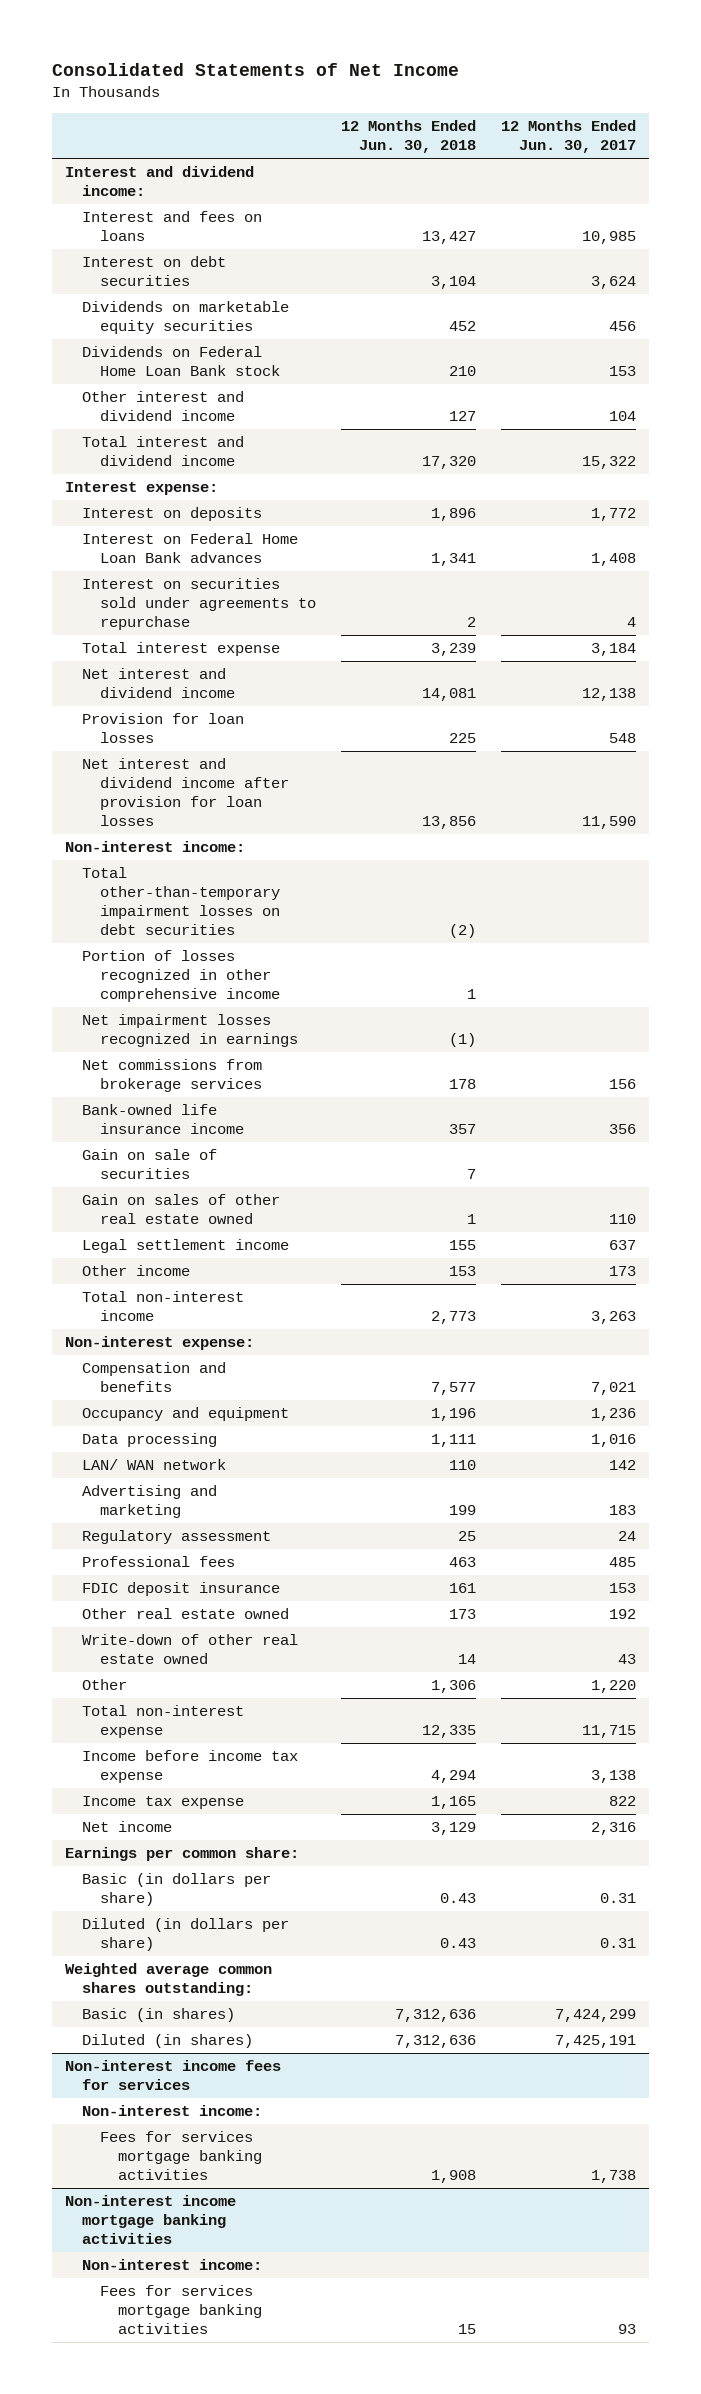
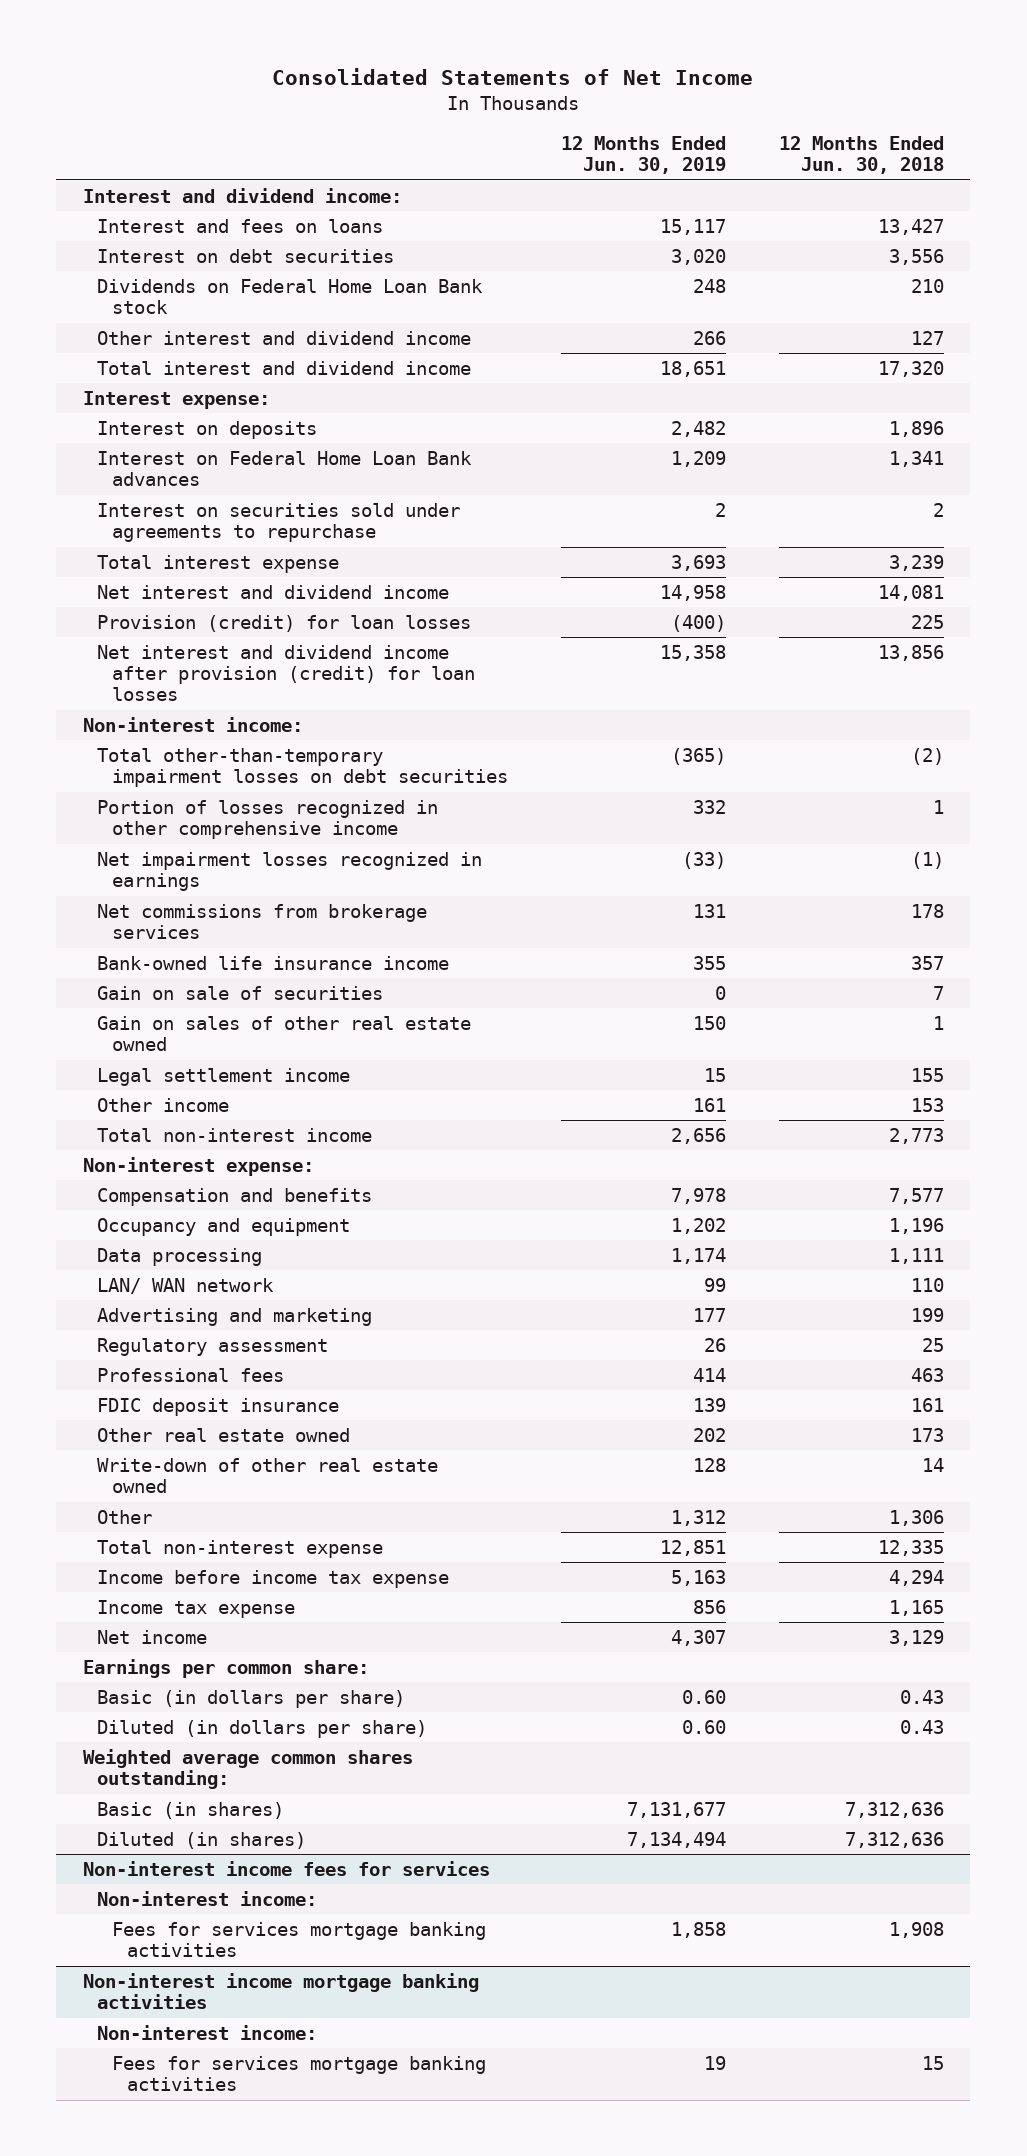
- | 12 Months Ended Jun. 30, 2018 | 12 Months Ended Jun. 30, 2017
+ | 12 Months Ended Jun. 30, 2019 | 12 Months Ended Jun. 30, 2018
- Interest on debt securities | 3,104 | 3,624
- Dividends on marketable equity securities | 452 | 456
+ Interest on debt securities | 3,020 | 3,556
- Provision for loan losses | 225 | 548
- Net interest and dividend income after provision for loan losses | 13,856 | 11,590
+ Provision (credit) for loan losses | (400) | 225
+ Net interest and dividend income after provision (credit) for loan losses | 15,358 | 13,856

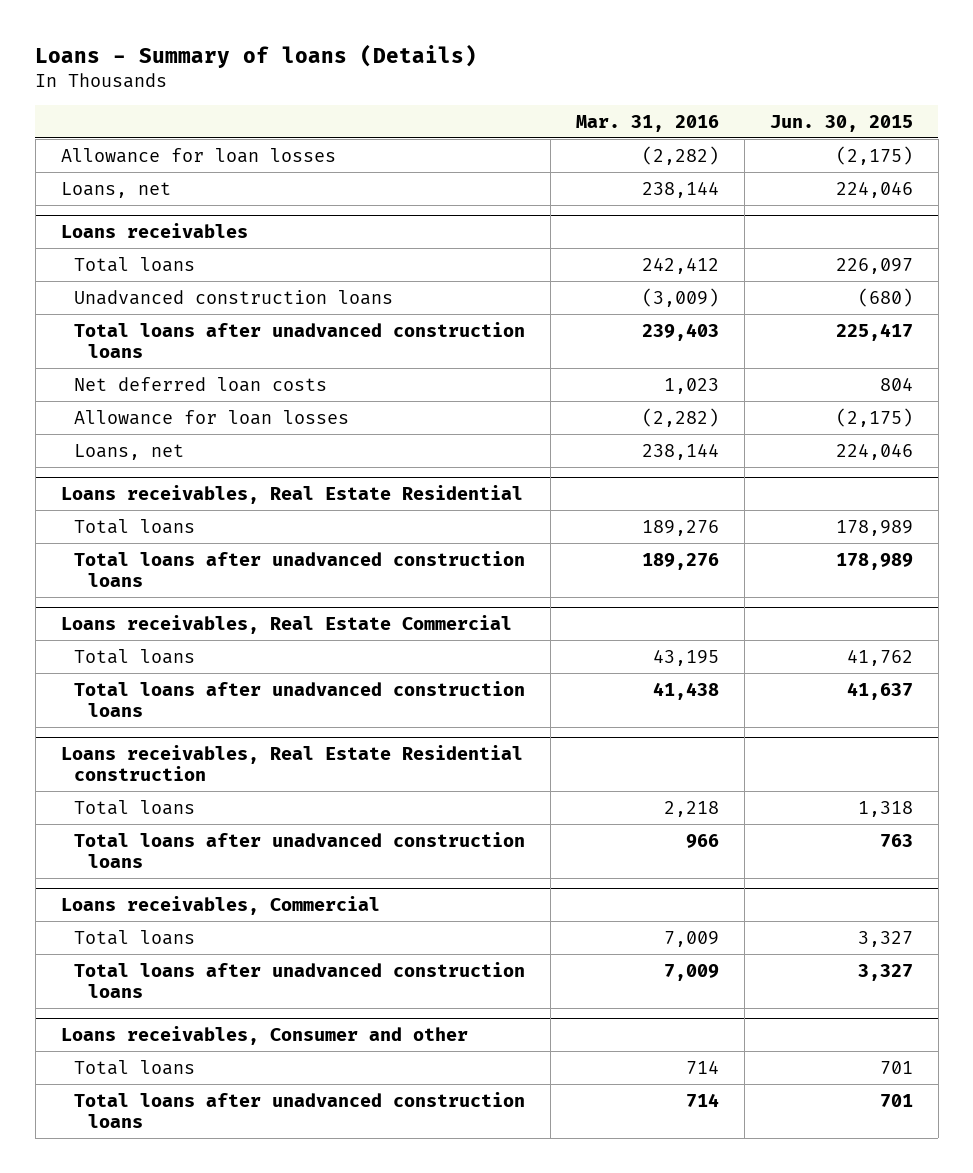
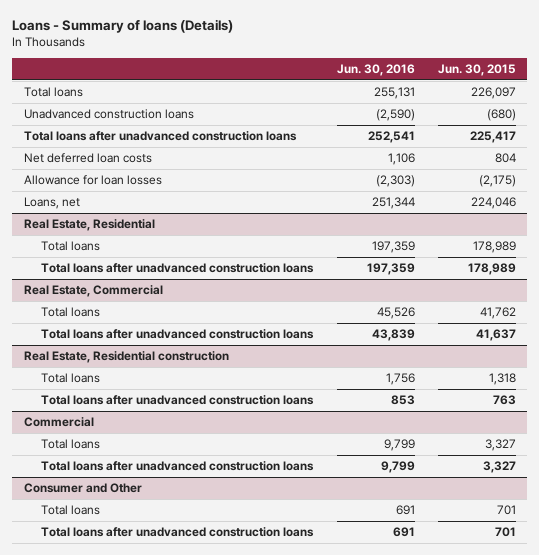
- | Mar. 31, 2016 | Jun. 30, 2015
+ | Jun. 30, 2016 | Jun. 30, 2015
- Allowance for loan losses | (2,282) | (2,175)
- Loans, net | 238,144 | 224,046
- Loans receivables
- Loans receivables, Real Estate Residential
+ Real Estate, Residential
- Loans receivables, Real Estate Commercial
+ Real Estate, Commercial
- Loans receivables, Real Estate Residential construction
+ Real Estate, Residential construction
- Loans receivables, Commercial
+ Commercial
- Loans receivables, Consumer and other
+ Consumer and Other

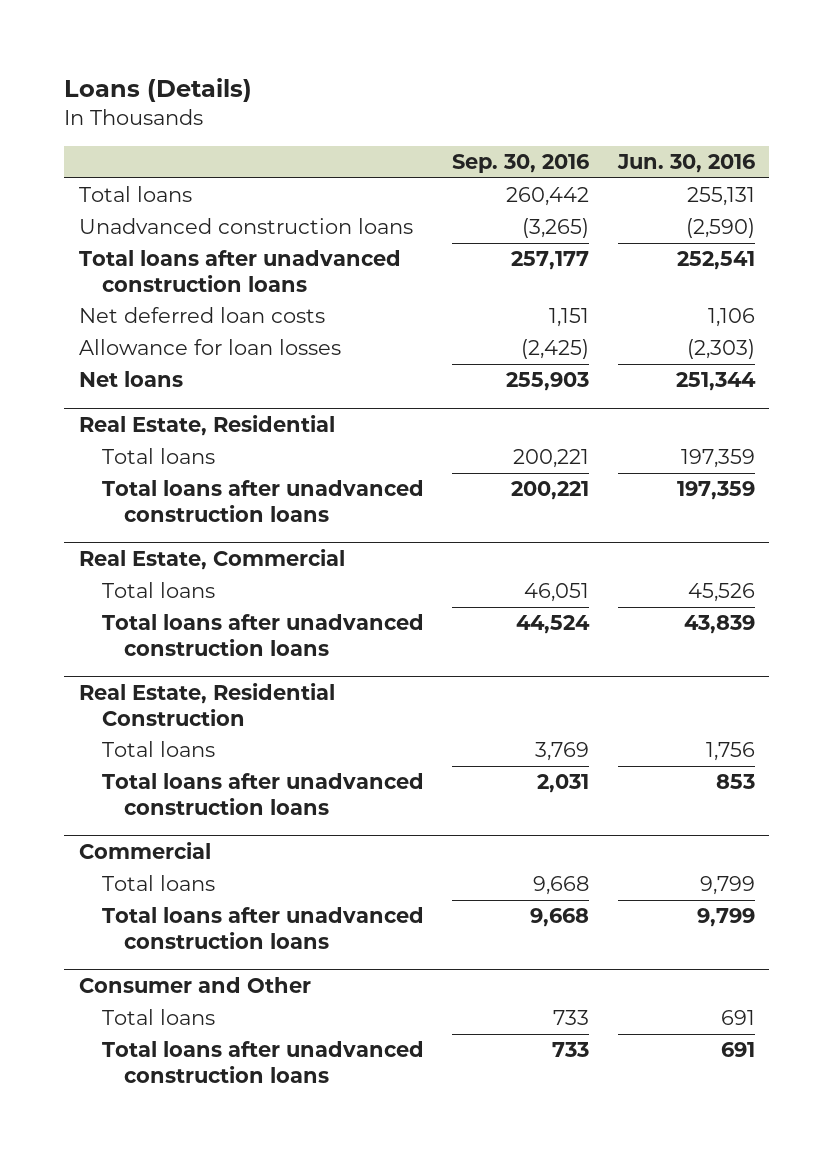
- Loans - Summary of loans (Details)
+ Loans (Details)
- | Jun. 30, 2016 | Jun. 30, 2015
+ | Sep. 30, 2016 | Jun. 30, 2016
- Loans, net | 251,344 | 224,046
+ Net loans | 255,903 | 251,344
- Real Estate, Residential construction
+ Real Estate, Residential Construction

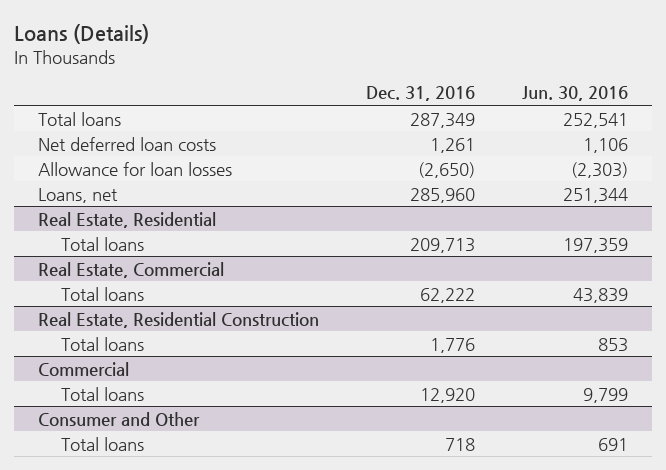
- | Sep. 30, 2016 | Jun. 30, 2016
+ | Dec. 31, 2016 | Jun. 30, 2016
- Total loans | 260,442 | 255,131
- Unadvanced construction loans | (3,265) | (2,590)
- Total loans after unadvanced construction loans | 257,177 | 252,541
+ Total loans | 287,349 | 252,541
- Net loans | 255,903 | 251,344
+ Loans, net | 285,960 | 251,344
@ Real Estate, Residential
- Total loans after unadvanced construction loans | 200,221 | 197,359
@ Real Estate, Commercial
- Total loans | 46,051 | 45,526
- Total loans after unadvanced construction loans | 44,524 | 43,839
+ Total loans | 62,222 | 43,839
@ Real Estate, Residential Construction
- Total loans | 3,769 | 1,756
- Total loans after unadvanced construction loans | 2,031 | 853
+ Total loans | 1,776 | 853
@ Commercial
- Total loans after unadvanced construction loans | 9,668 | 9,799
@ Consumer and Other
- Total loans after unadvanced construction loans | 733 | 691

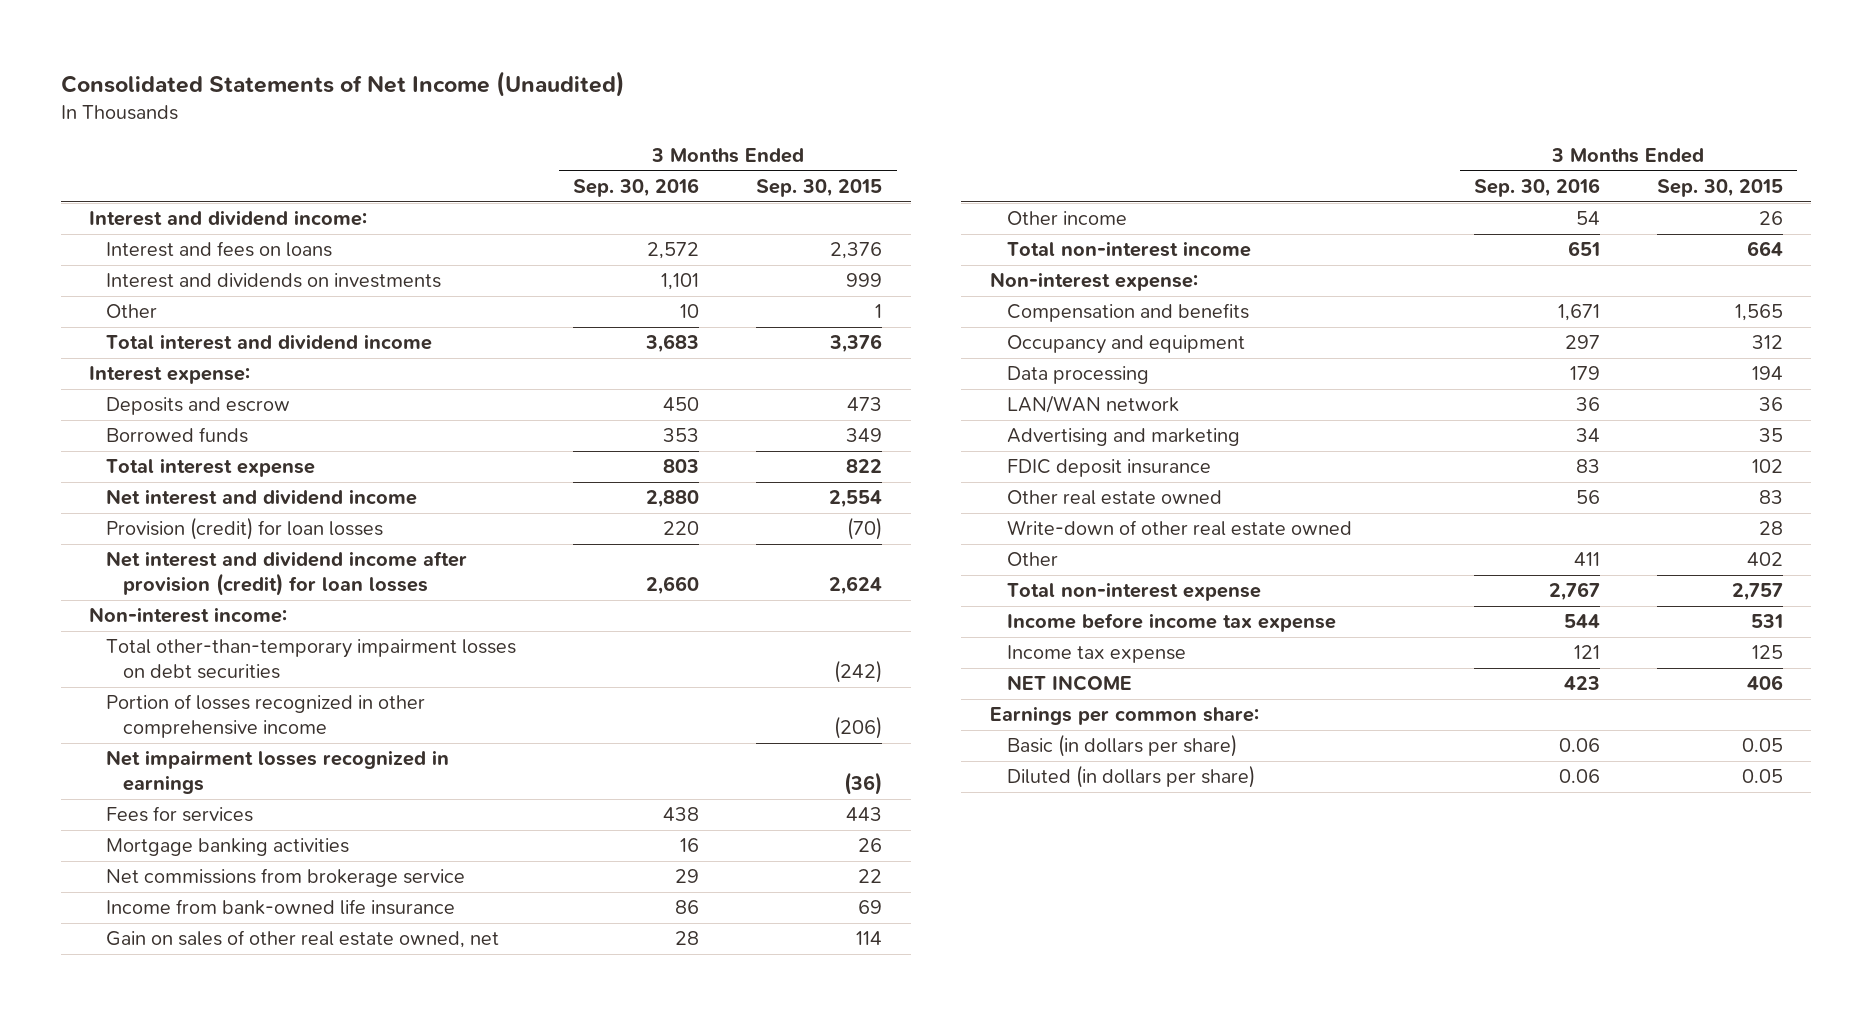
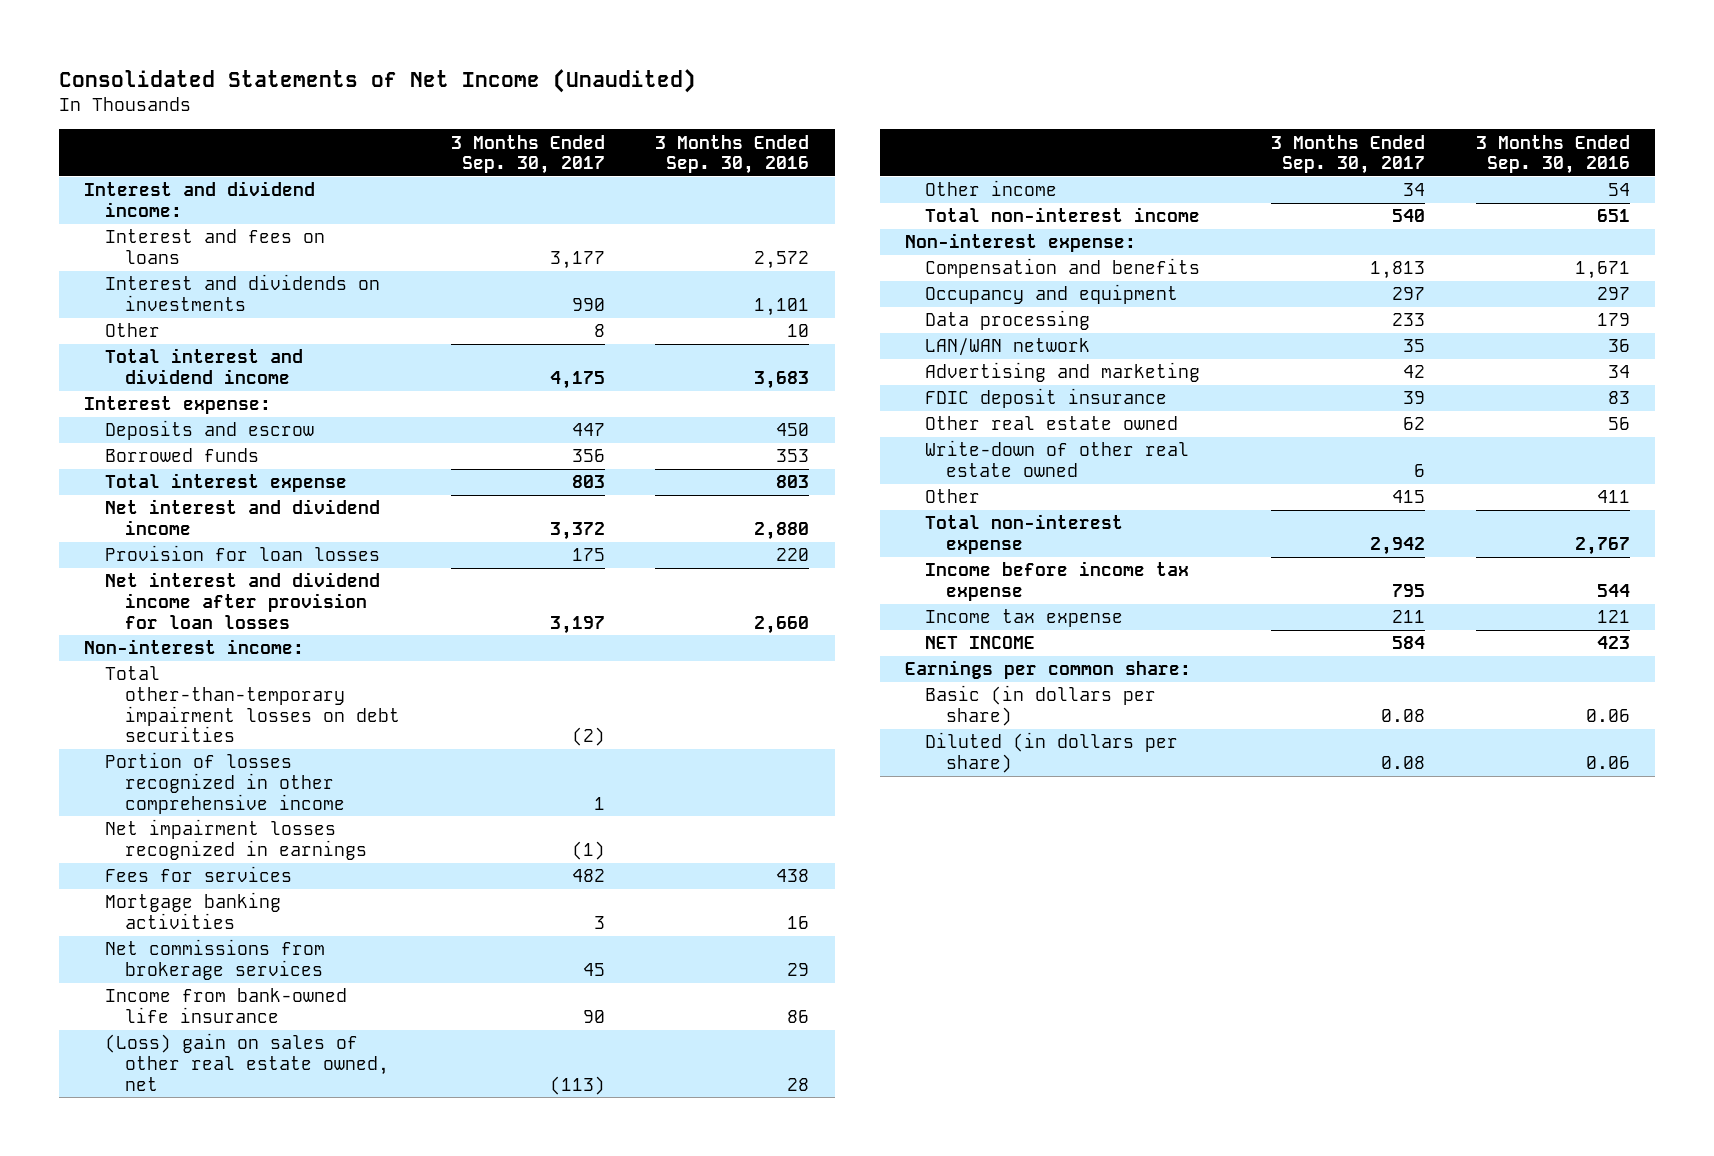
- | 3 Months Ended Sep. 30, 2016 | 3 Months Ended Sep. 30, 2015
+ | 3 Months Ended Sep. 30, 2017 | 3 Months Ended Sep. 30, 2016
- Provision (credit) for loan losses | 220 | (70)
- Net interest and dividend income after provision (credit) for loan losses | 2,660 | 2,624
+ Provision for loan losses | 175 | 220
+ Net interest and dividend income after provision for loan losses | 3,197 | 2,660
- Net commissions from brokerage service | 29 | 22
+ Net commissions from brokerage services | 45 | 29
- Gain on sales of other real estate owned, net | 28 | 114
+ (Loss) gain on sales of other real estate owned, net | (113) | 28

